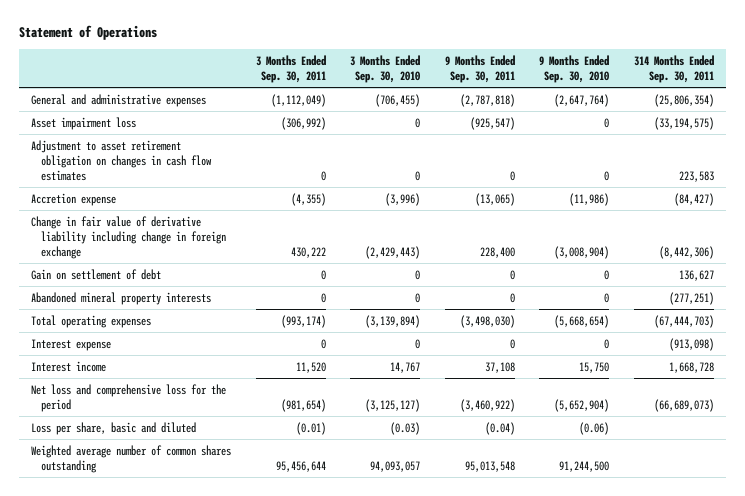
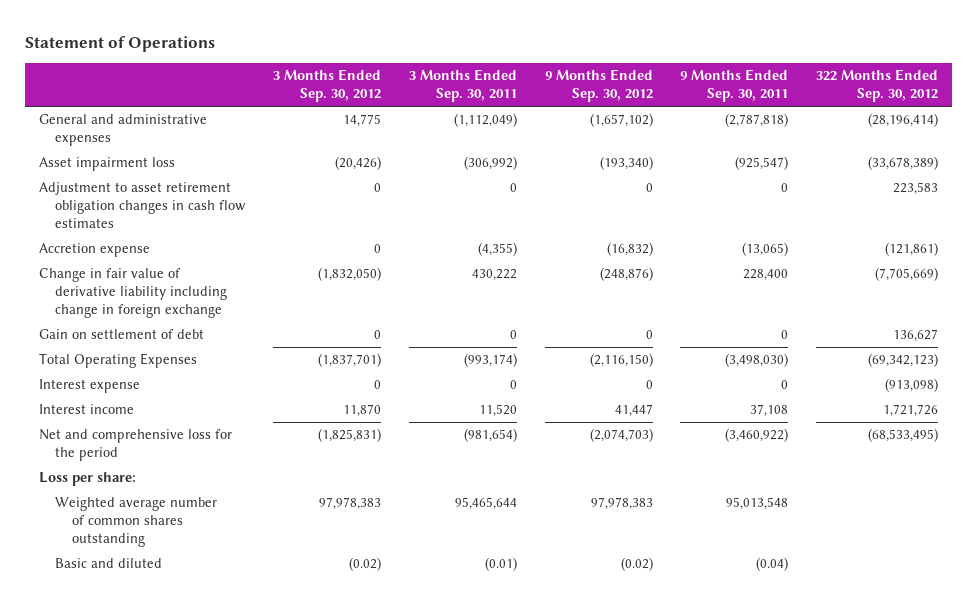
- | 3 Months Ended Sep. 30, 2011 | 3 Months Ended Sep. 30, 2010 | 9 Months Ended Sep. 30, 2011 | 9 Months Ended Sep. 30, 2010 | 314 Months Ended Sep. 30, 2011
+ | 3 Months Ended Sep. 30, 2012 | 3 Months Ended Sep. 30, 2011 | 9 Months Ended Sep. 30, 2012 | 9 Months Ended Sep. 30, 2011 | 322 Months Ended Sep. 30, 2012
- Adjustment to asset retirement obligation on changes in cash flow estimates | 0 | 0 | 0 | 0 | 223,583
+ Adjustment to asset retirement obligation changes in cash flow estimates | 0 | 0 | 0 | 0 | 223,583
- Abandoned mineral property interests | 0 | 0 | 0 | 0 | (277,251)
- Total operating expenses | (993,174) | (3,139,894) | (3,498,030) | (5,668,654) | (67,444,703)
+ Total Operating Expenses | (1,837,701) | (993,174) | (2,116,150) | (3,498,030) | (69,342,123)
- Net loss and comprehensive loss for the period | (981,654) | (3,125,127) | (3,460,922) | (5,652,904) | (66,689,073)
- Loss per share, basic and diluted | (0.01) | (0.03) | (0.04) | (0.06) |
- Weighted average number of common shares outstanding | 95,456,644 | 94,093,057 | 95,013,548 | 91,244,500 |
+ Net and comprehensive loss for the period | (1,825,831) | (981,654) | (2,074,703) | (3,460,922) | (68,533,495)
+ Loss per share:
+ Weighted average number of common shares outstanding | 97,978,383 | 95,465,644 | 97,978,383 | 95,013,548 |
+ Basic and diluted | (0.02) | (0.01) | (0.02) | (0.04) |

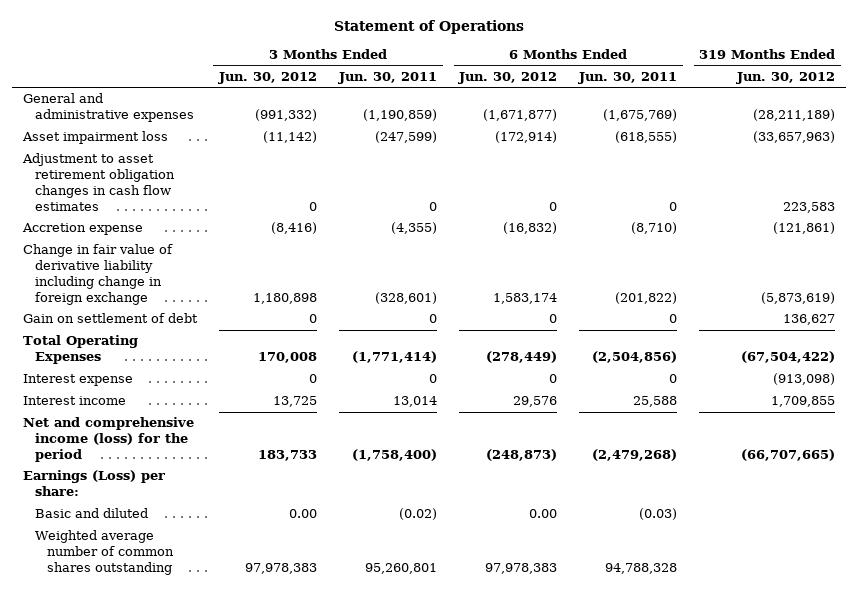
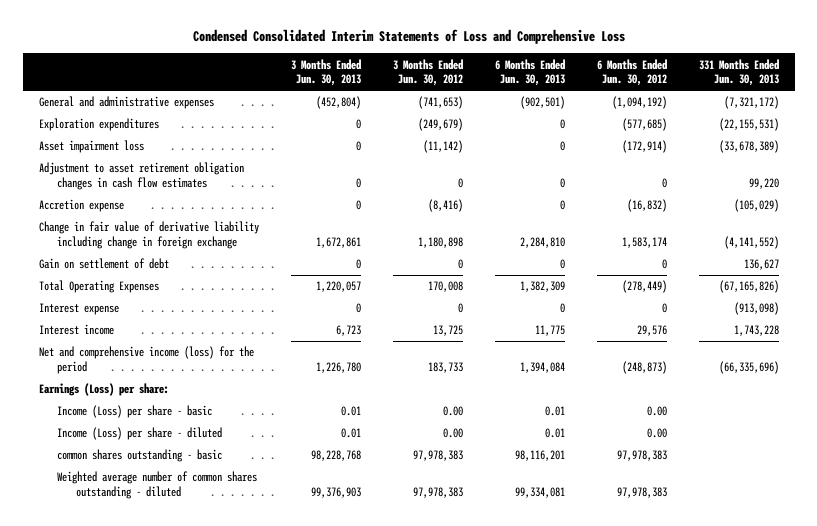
- Statement of Operations
+ Condensed Consolidated Interim Statements of Loss and Comprehensive Loss
- | 3 Months Ended Jun. 30, 2012 | 3 Months Ended Jun. 30, 2011 | 6 Months Ended Jun. 30, 2012 | 6 Months Ended Jun. 30, 2011 | 319 Months Ended Jun. 30, 2012
+ | 3 Months Ended Jun. 30, 2013 | 3 Months Ended Jun. 30, 2012 | 6 Months Ended Jun. 30, 2013 | 6 Months Ended Jun. 30, 2012 | 331 Months Ended Jun. 30, 2013
- General and administrative expenses | (991,332) | (1,190,859) | (1,671,877) | (1,675,769) | (28,211,189)
+ General and administrative expenses | (452,804) | (741,653) | (902,501) | (1,094,192) | (7,321,172)
+ Exploration expenditures | 0 | (249,679) | 0 | (577,685) | (22,155,531)
- Basic and diluted | 0.00 | (0.02) | 0.00 | (0.03) |
- Weighted average number of common shares outstanding | 97,978,383 | 95,260,801 | 97,978,383 | 94,788,328 |
+ Income (Loss) per share - basic | 0.01 | 0.00 | 0.01 | 0.00 |
+ Income (Loss) per share - diluted | 0.01 | 0.00 | 0.01 | 0.00 |
+ common shares outstanding - basic | 98,228,768 | 97,978,383 | 98,116,201 | 97,978,383 |
+ Weighted average number of common shares outstanding - diluted | 99,376,903 | 97,978,383 | 99,334,081 | 97,978,383 |

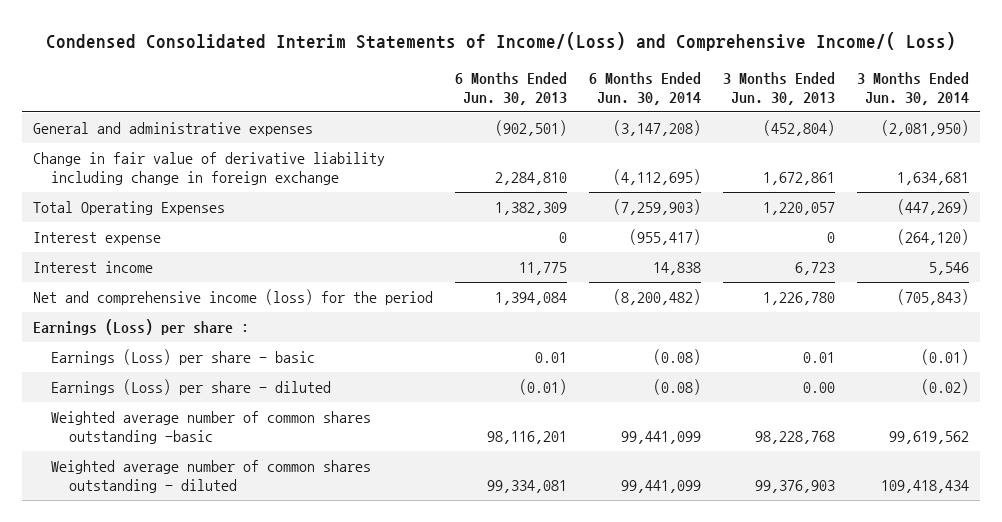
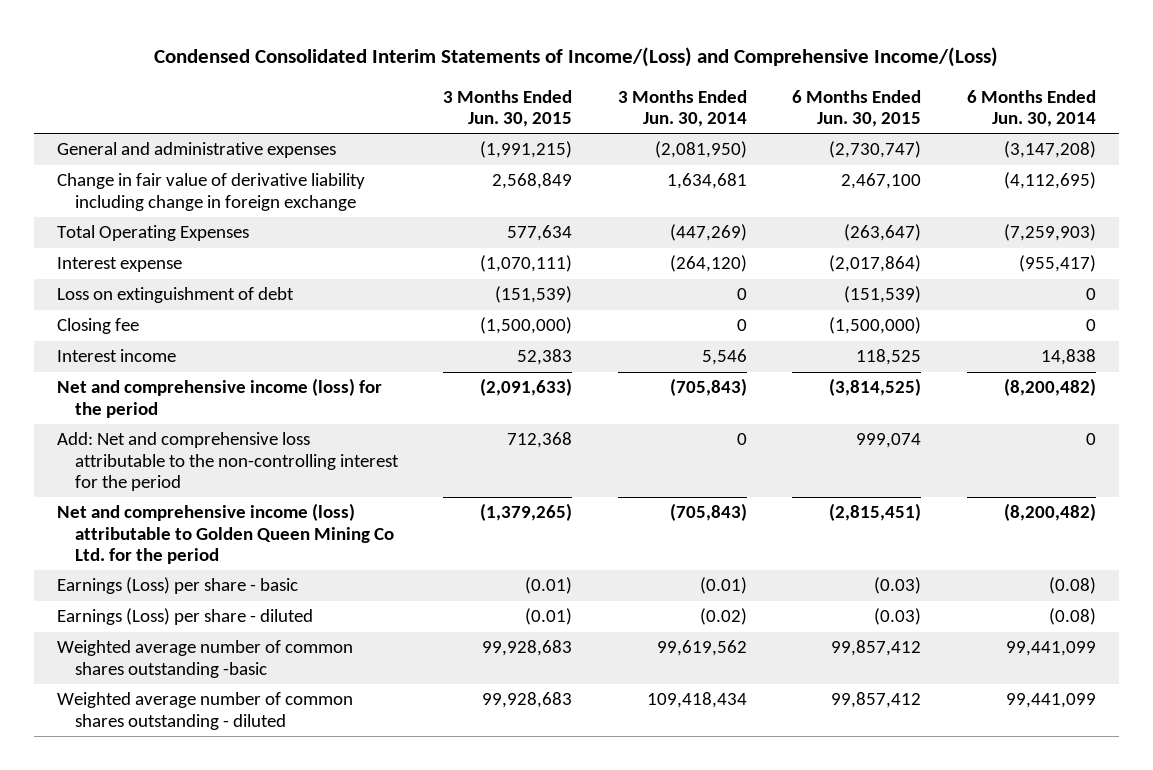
- Condensed Consolidated Interim Statements of Income/(Loss) and Comprehensive Income/( Loss)
+ Condensed Consolidated Interim Statements of Income/(Loss) and Comprehensive Income/(Loss)
- | 6 Months Ended Jun. 30, 2013 | 6 Months Ended Jun. 30, 2014 | 3 Months Ended Jun. 30, 2013 | 3 Months Ended Jun. 30, 2014
+ | 3 Months Ended Jun. 30, 2015 | 3 Months Ended Jun. 30, 2014 | 6 Months Ended Jun. 30, 2015 | 6 Months Ended Jun. 30, 2014
+ Loss on extinguishment of debt | (151,539) | 0 | (151,539) | 0
+ Closing fee | (1,500,000) | 0 | (1,500,000) | 0
- Earnings (Loss) per share :
+ Add: Net and comprehensive loss attributable to the non-controlling interest for the period | 712,368 | 0 | 999,074 | 0
+ Net and comprehensive income (loss) attributable to Golden Queen Mining Co Ltd. for the period | (1,379,265) | (705,843) | (2,815,451) | (8,200,482)

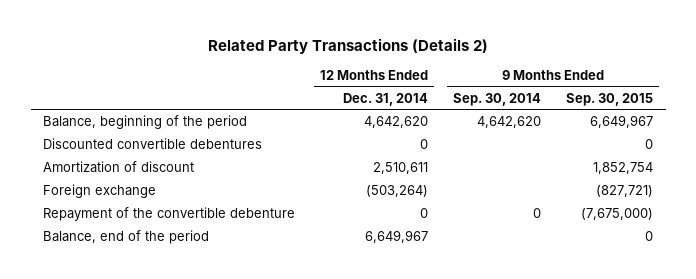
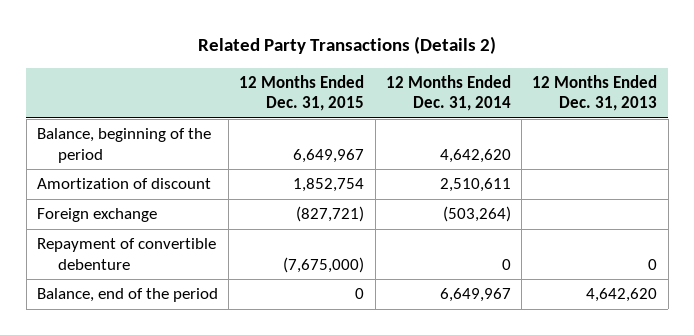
- | 12 Months Ended Dec. 31, 2014 | 9 Months Ended Sep. 30, 2014 | 9 Months Ended Sep. 30, 2015
+ | 12 Months Ended Dec. 31, 2015 | 12 Months Ended Dec. 31, 2014 | 12 Months Ended Dec. 31, 2013
- Discounted convertible debentures | 0 | | 0
- Repayment of the convertible debenture | 0 | 0 | (7,675,000)
+ Repayment of convertible debenture | (7,675,000) | 0 | 0

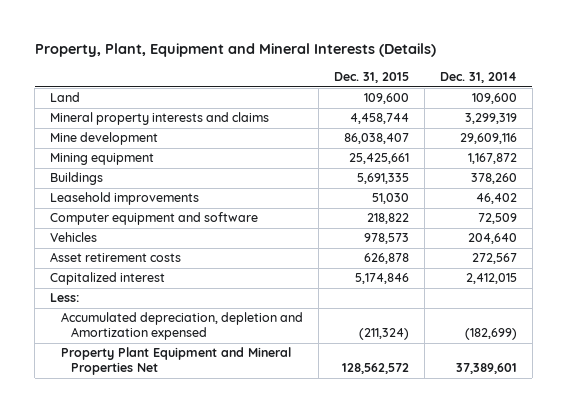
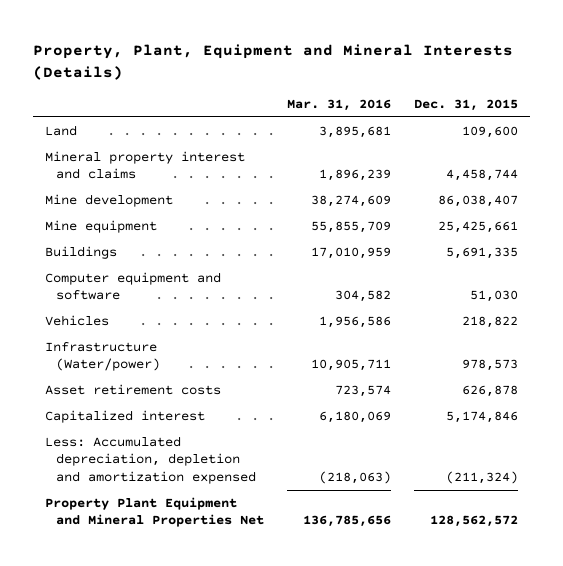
- | Dec. 31, 2015 | Dec. 31, 2014
+ | Mar. 31, 2016 | Dec. 31, 2015
- Mineral property interests and claims | 4,458,744 | 3,299,319
+ Mineral property interest and claims | 1,896,239 | 4,458,744
- Mining equipment | 25,425,661 | 1,167,872
+ Mine equipment | 55,855,709 | 25,425,661
- Leasehold improvements | 51,030 | 46,402
- Computer equipment and software | 218,822 | 72,509
- Vehicles | 978,573 | 204,640
+ Computer equipment and software | 304,582 | 51,030
+ Vehicles | 1,956,586 | 218,822
+ Infrastructure (Water/power) | 10,905,711 | 978,573
- Less:
- Accumulated depreciation, depletion and Amortization expensed | (211,324) | (182,699)
+ Less: Accumulated depreciation, depletion and amortization expensed | (218,063) | (211,324)

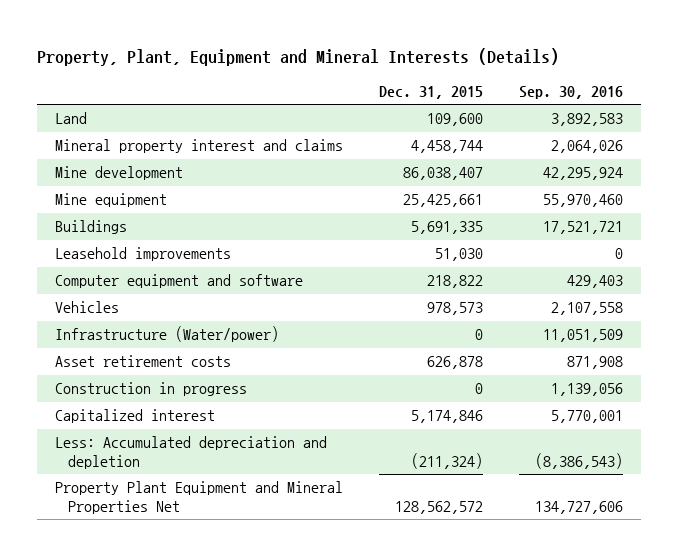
- | Mar. 31, 2016 | Dec. 31, 2015
+ | Dec. 31, 2015 | Sep. 30, 2016
- Computer equipment and software | 304,582 | 51,030
- Vehicles | 1,956,586 | 218,822
- Infrastructure (Water/power) | 10,905,711 | 978,573
+ Leasehold improvements | 51,030 | 0
+ Computer equipment and software | 218,822 | 429,403
+ Vehicles | 978,573 | 2,107,558
+ Infrastructure (Water/power) | 0 | 11,051,509
+ Construction in progress | 0 | 1,139,056
- Less: Accumulated depreciation, depletion and amortization expensed | (218,063) | (211,324)
+ Less: Accumulated depreciation and depletion | (211,324) | (8,386,543)

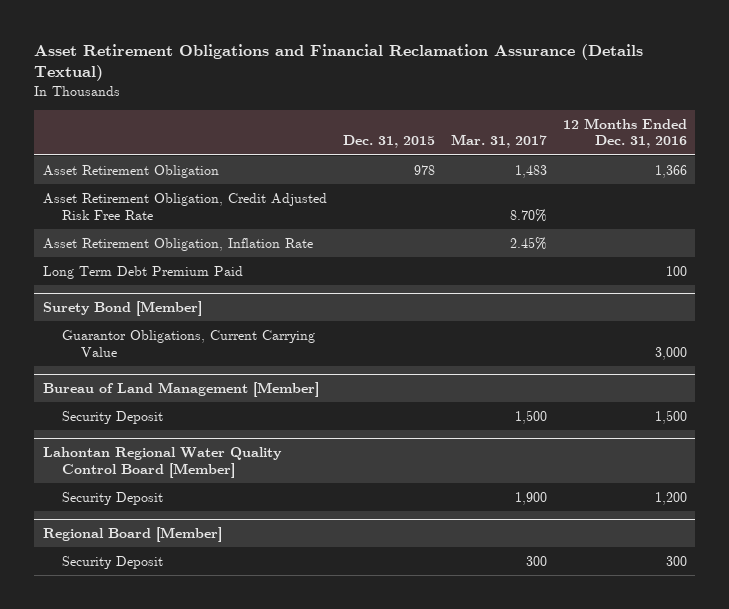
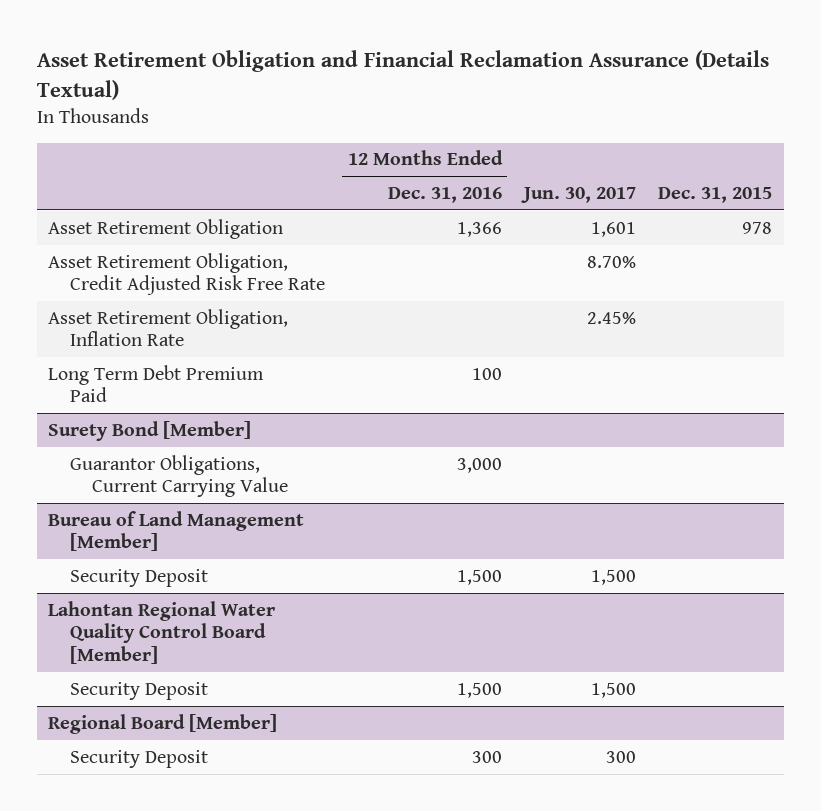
- Asset Retirement Obligations and Financial Reclamation Assurance (Details Textual)
+ Asset Retirement Obligation and Financial Reclamation Assurance (Details Textual)
- | Dec. 31, 2015 | Mar. 31, 2017 | 12 Months Ended Dec. 31, 2016
+ | 12 Months Ended Dec. 31, 2016 | Jun. 30, 2017 | Dec. 31, 2015
@ Lahontan Regional Water Quality Control Board [Member]
- Security Deposit | | 1,900 | 1,200
+ Security Deposit | 1,500 | 1,500 |

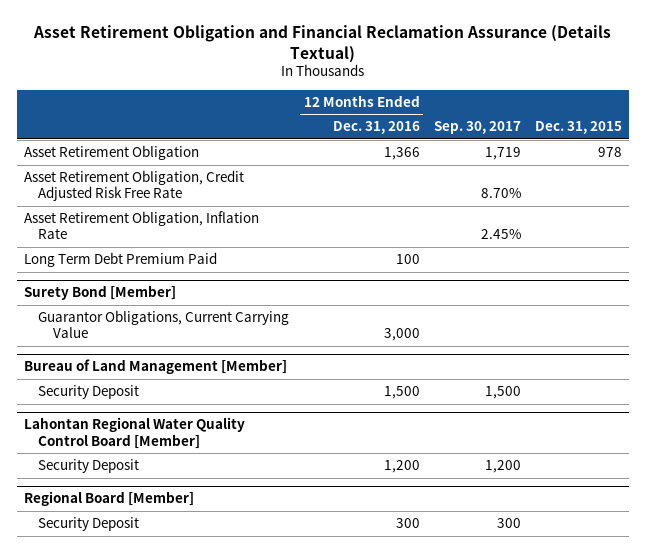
- | 12 Months Ended Dec. 31, 2016 | Jun. 30, 2017 | Dec. 31, 2015
+ | 12 Months Ended Dec. 31, 2016 | Sep. 30, 2017 | Dec. 31, 2015
@ Lahontan Regional Water Quality Control Board [Member]
- Security Deposit | 1,500 | 1,500 |
+ Security Deposit | 1,200 | 1,200 |

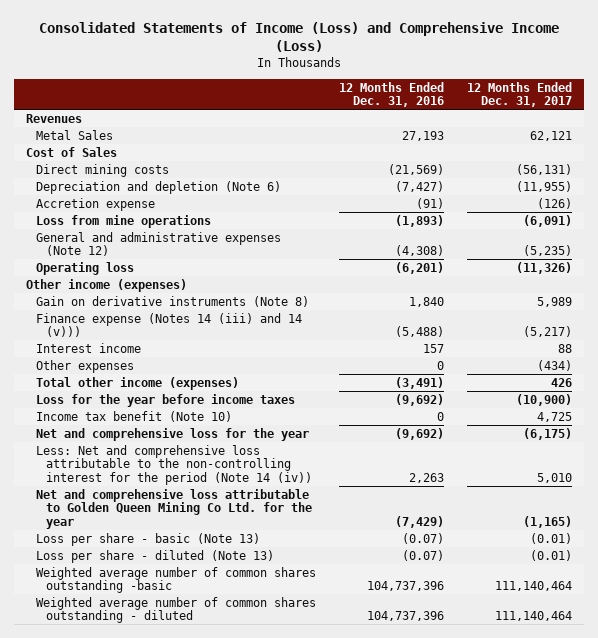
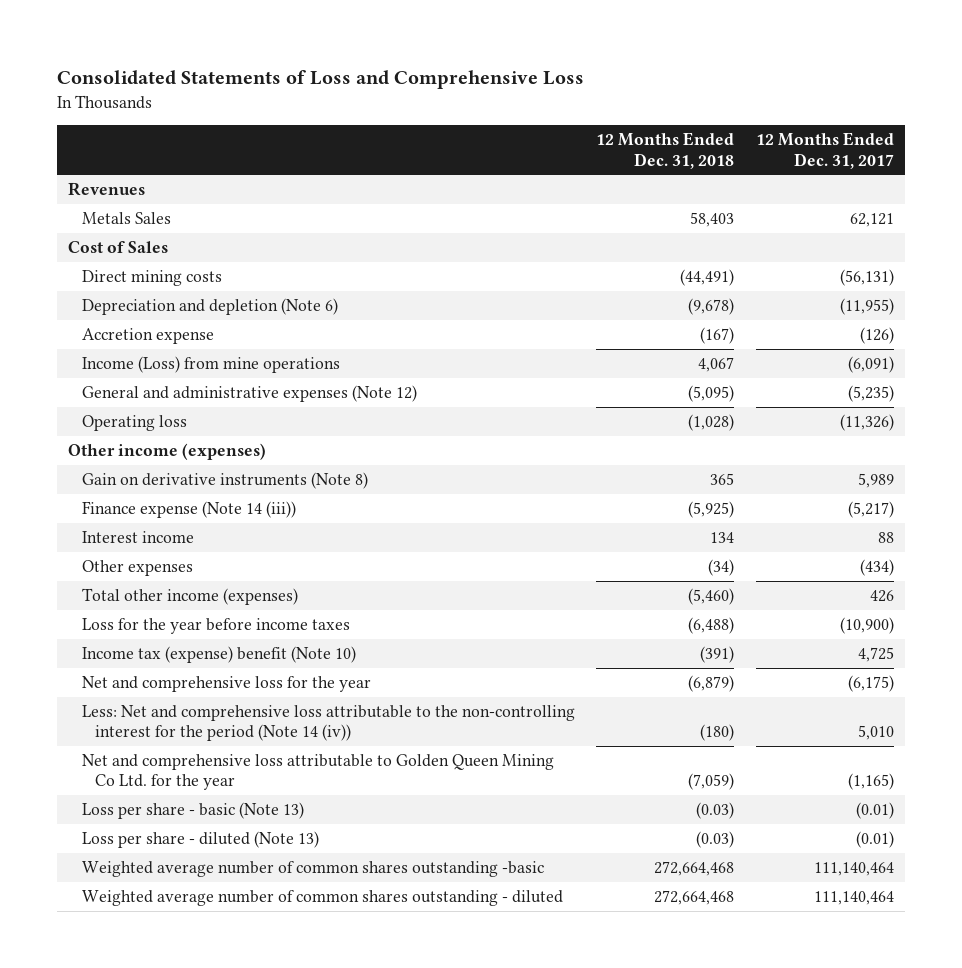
- Consolidated Statements of Income (Loss) and Comprehensive Income (Loss)
+ Consolidated Statements of Loss and Comprehensive Loss
- | 12 Months Ended Dec. 31, 2016 | 12 Months Ended Dec. 31, 2017
+ | 12 Months Ended Dec. 31, 2018 | 12 Months Ended Dec. 31, 2017
- Metal Sales | 27,193 | 62,121
+ Metals Sales | 58,403 | 62,121
- Loss from mine operations | (1,893) | (6,091)
+ Income (Loss) from mine operations | 4,067 | (6,091)
- Finance expense (Notes 14 (iii) and 14 (v))) | (5,488) | (5,217)
+ Finance expense (Note 14 (iii)) | (5,925) | (5,217)
- Income tax benefit (Note 10) | 0 | 4,725
+ Income tax (expense) benefit (Note 10) | (391) | 4,725

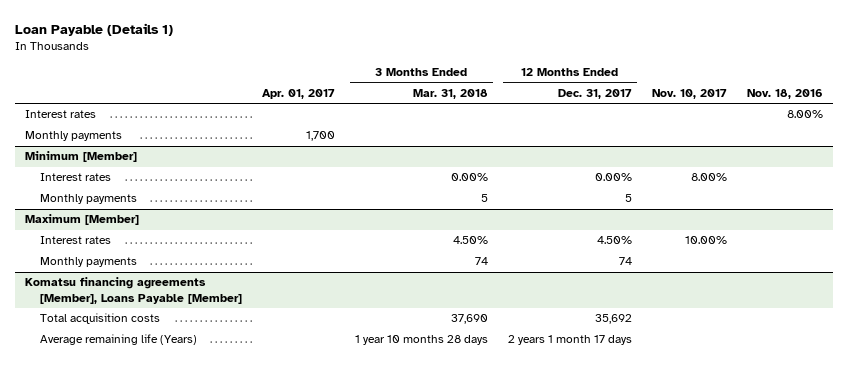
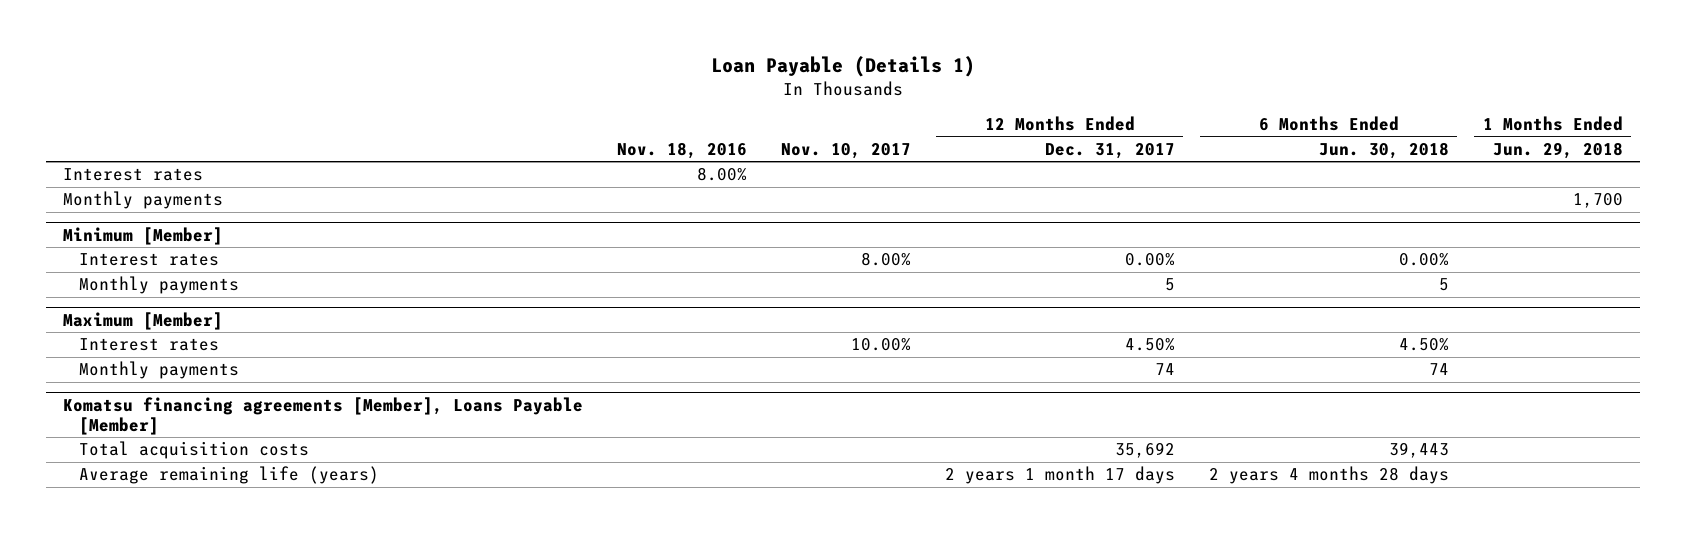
- | Apr. 01, 2017 | 3 Months Ended Mar. 31, 2018 | 12 Months Ended Dec. 31, 2017 | Nov. 10, 2017 | Nov. 18, 2016
+ | Nov. 18, 2016 | Nov. 10, 2017 | 12 Months Ended Dec. 31, 2017 | 6 Months Ended Jun. 30, 2018 | 1 Months Ended Jun. 29, 2018
@ Komatsu financing agreements [Member], Loans Payable [Member]
- Average remaining life (Years) | | 1 year 10 months 28 days | 2 years 1 month 17 days | |
+ Average remaining life (years) | | | 2 years 1 month 17 days | 2 years 4 months 28 days |

